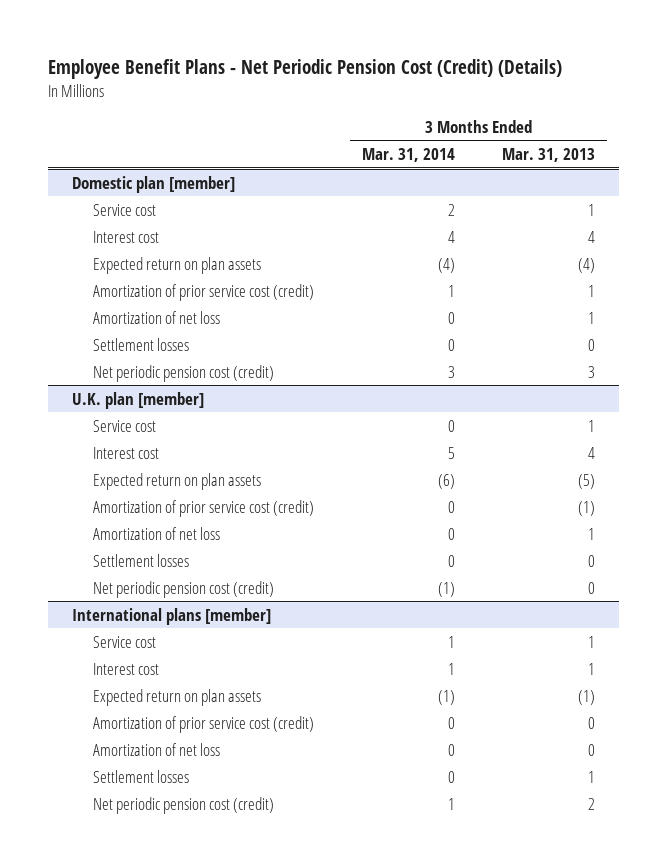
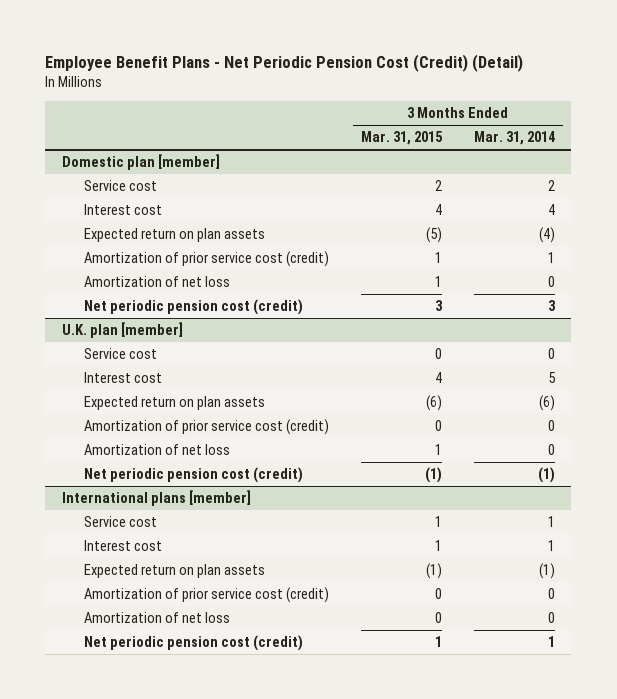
- Employee Benefit Plans - Net Periodic Pension Cost (Credit) (Details)
+ Employee Benefit Plans - Net Periodic Pension Cost (Credit) (Detail)
- | 3 Months Ended Mar. 31, 2014 | 3 Months Ended Mar. 31, 2013
+ | 3 Months Ended Mar. 31, 2015 | 3 Months Ended Mar. 31, 2014
@ Domestic plan [member]
- Settlement losses | 0 | 0
@ U.K. plan [member]
- Settlement losses | 0 | 0
@ International plans [member]
- Settlement losses | 0 | 1

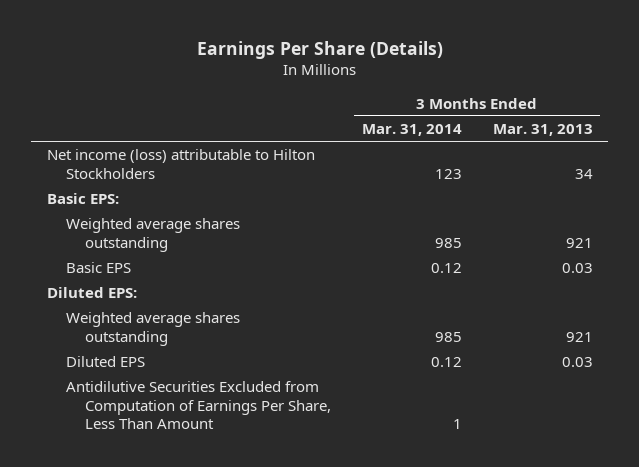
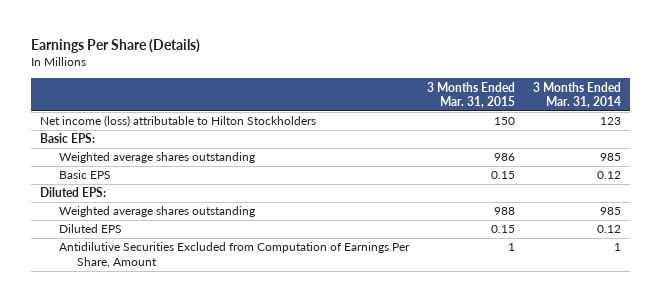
- | 3 Months Ended Mar. 31, 2014 | 3 Months Ended Mar. 31, 2013
+ | 3 Months Ended Mar. 31, 2015 | 3 Months Ended Mar. 31, 2014
- Antidilutive Securities Excluded from Computation of Earnings Per Share, Less Than Amount | 1 |
+ Antidilutive Securities Excluded from Computation of Earnings Per Share, Amount | 1 | 1

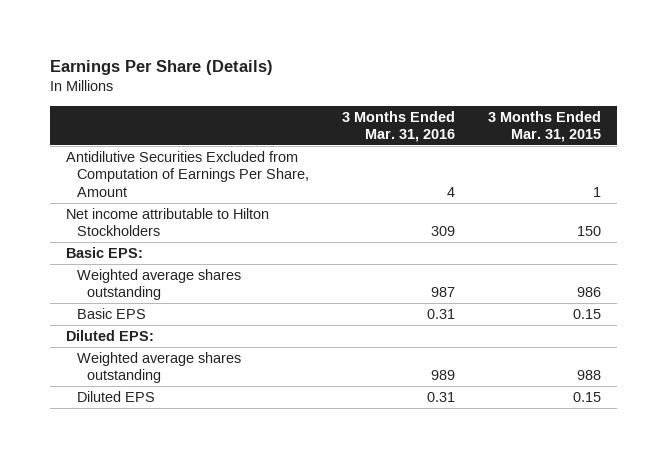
- | 3 Months Ended Mar. 31, 2015 | 3 Months Ended Mar. 31, 2014
+ | 3 Months Ended Mar. 31, 2016 | 3 Months Ended Mar. 31, 2015
- Net income (loss) attributable to Hilton Stockholders | 150 | 123
moved up: Antidilutive Securities Excluded from Computation of Earnings Per Share, Amount | 4 | 1
+ Net income attributable to Hilton Stockholders | 309 | 150

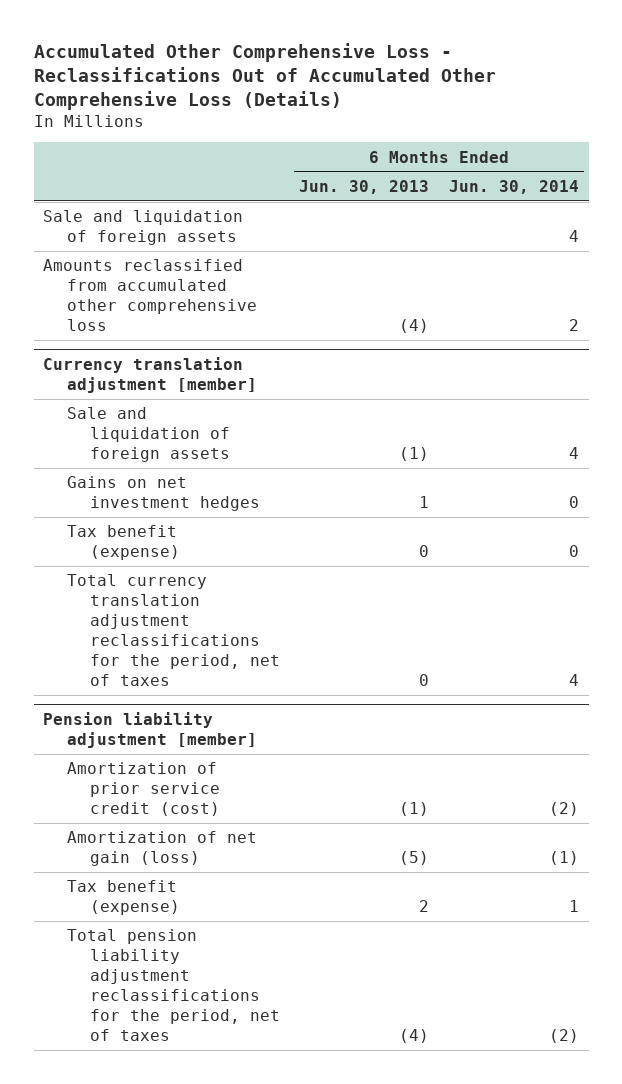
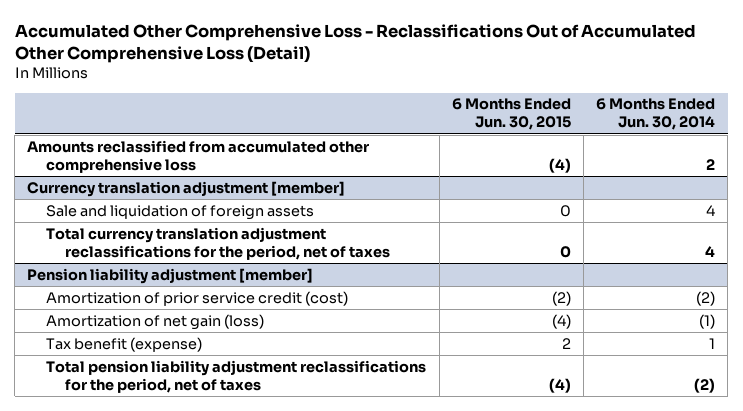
- Accumulated Other Comprehensive Loss - Reclassifications Out of Accumulated Other Comprehensive Loss (Details)
+ Accumulated Other Comprehensive Loss - Reclassifications Out of Accumulated Other Comprehensive Loss (Detail)
- | 6 Months Ended Jun. 30, 2013 | 6 Months Ended Jun. 30, 2014
+ | 6 Months Ended Jun. 30, 2015 | 6 Months Ended Jun. 30, 2014
- Sale and liquidation of foreign assets | | 4
@ Currency translation adjustment [member]
- Gains on net investment hedges | 1 | 0
- Tax benefit (expense) | 0 | 0

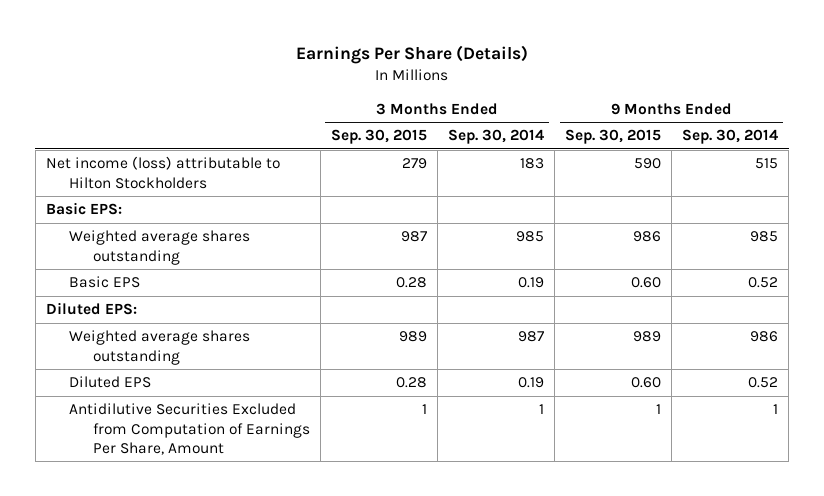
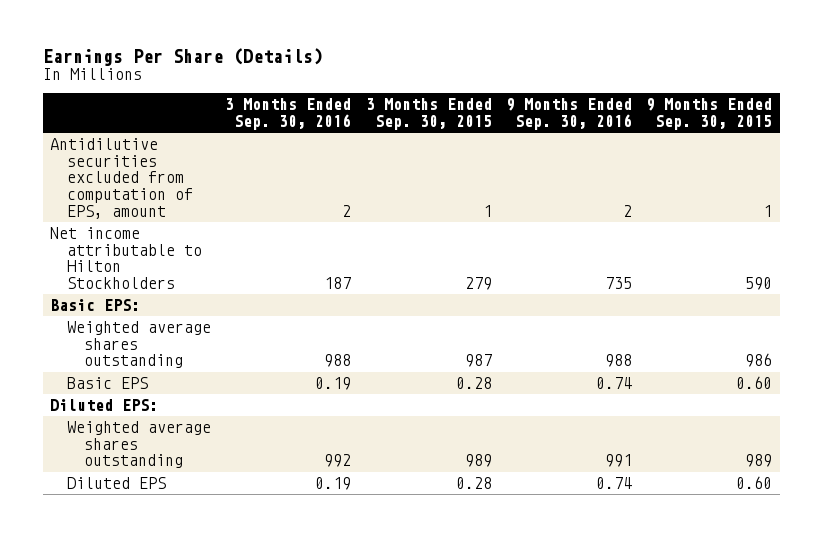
- | 3 Months Ended Sep. 30, 2015 | 3 Months Ended Sep. 30, 2014 | 9 Months Ended Sep. 30, 2015 | 9 Months Ended Sep. 30, 2014
+ | 3 Months Ended Sep. 30, 2016 | 3 Months Ended Sep. 30, 2015 | 9 Months Ended Sep. 30, 2016 | 9 Months Ended Sep. 30, 2015
- Net income (loss) attributable to Hilton Stockholders | 279 | 183 | 590 | 515
+ Antidilutive securities excluded from computation of EPS, amount | 2 | 1 | 2 | 1
+ Net income attributable to Hilton Stockholders | 187 | 279 | 735 | 590
- Antidilutive Securities Excluded from Computation of Earnings Per Share, Amount | 1 | 1 | 1 | 1

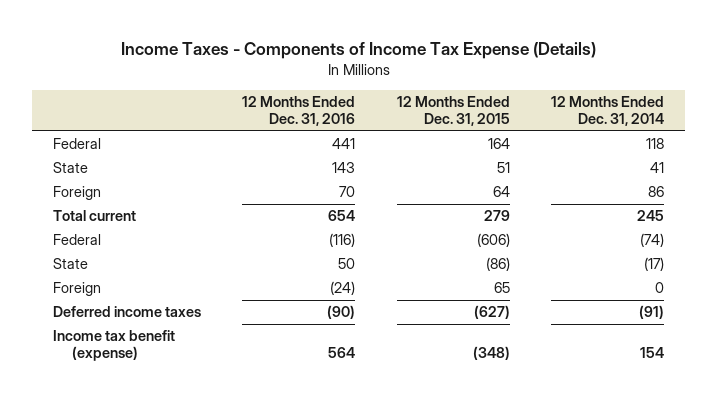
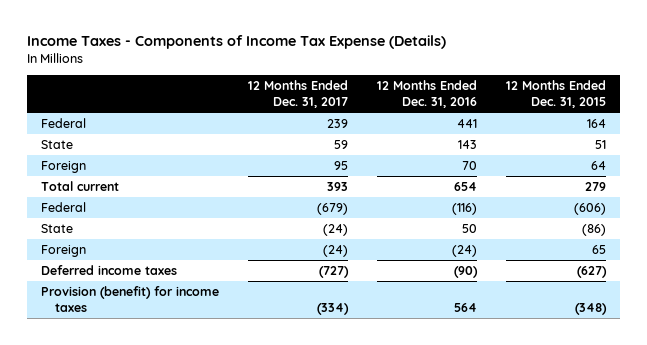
- | 12 Months Ended Dec. 31, 2016 | 12 Months Ended Dec. 31, 2015 | 12 Months Ended Dec. 31, 2014
+ | 12 Months Ended Dec. 31, 2017 | 12 Months Ended Dec. 31, 2016 | 12 Months Ended Dec. 31, 2015
- Income tax benefit (expense) | 564 | (348) | 154
+ Provision (benefit) for income taxes | (334) | 564 | (348)

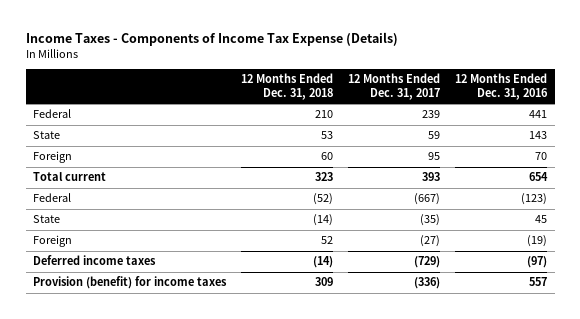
- | 12 Months Ended Dec. 31, 2017 | 12 Months Ended Dec. 31, 2016 | 12 Months Ended Dec. 31, 2015
+ | 12 Months Ended Dec. 31, 2018 | 12 Months Ended Dec. 31, 2017 | 12 Months Ended Dec. 31, 2016
- Federal | (679) | (116) | (606)
- State | (24) | 50 | (86)
- Foreign | (24) | (24) | 65
- Deferred income taxes | (727) | (90) | (627)
- Provision (benefit) for income taxes | (334) | 564 | (348)
+ Federal | (52) | (667) | (123)
+ State | (14) | (35) | 45
+ Foreign | 52 | (27) | (19)
+ Deferred income taxes | (14) | (729) | (97)
+ Provision (benefit) for income taxes | 309 | (336) | 557

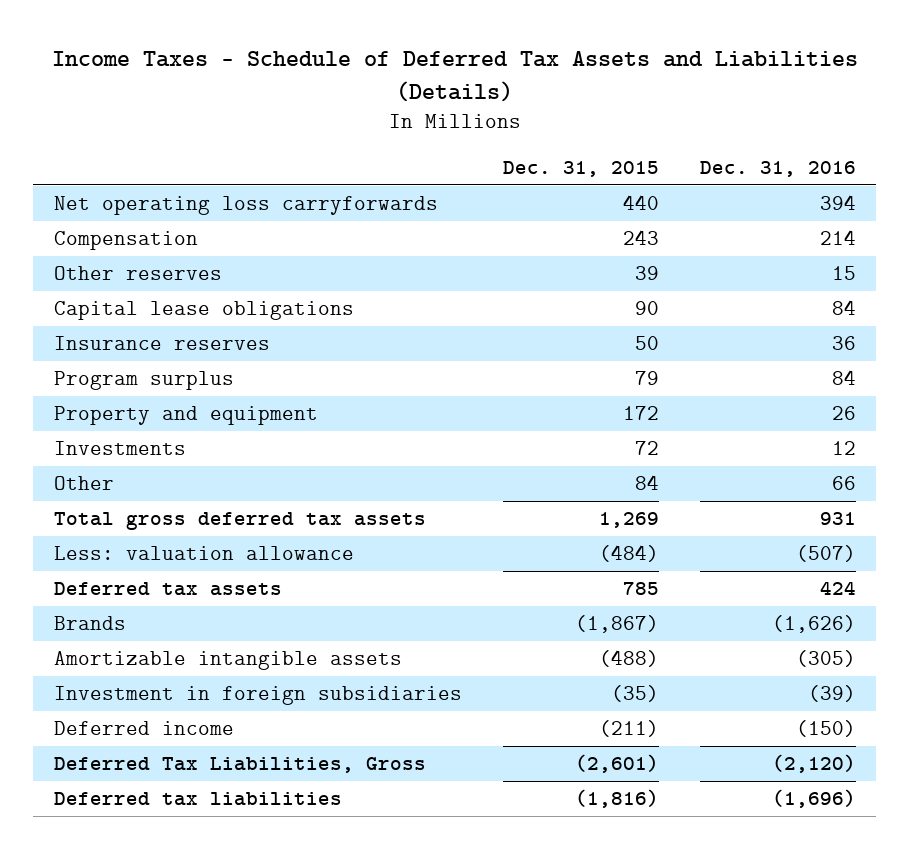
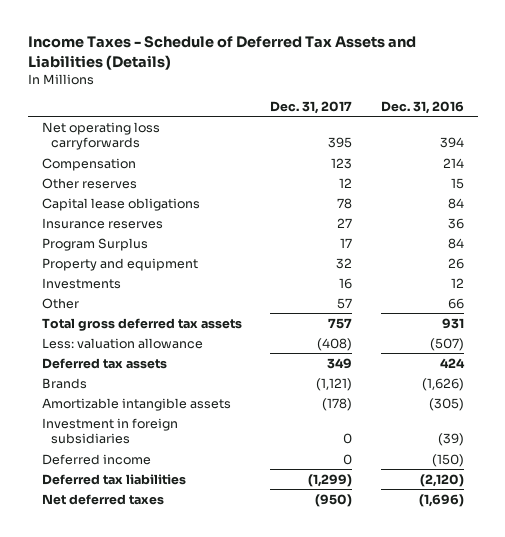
- | Dec. 31, 2015 | Dec. 31, 2016
+ | Dec. 31, 2017 | Dec. 31, 2016
- Program surplus | 79 | 84
+ Program Surplus | 17 | 84
- Deferred Tax Liabilities, Gross | (2,601) | (2,120)
- Deferred tax liabilities | (1,816) | (1,696)
+ Deferred tax liabilities | (1,299) | (2,120)
+ Net deferred taxes | (950) | (1,696)

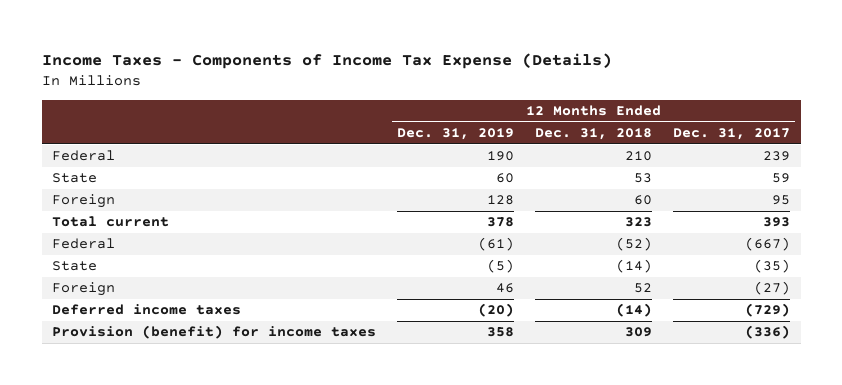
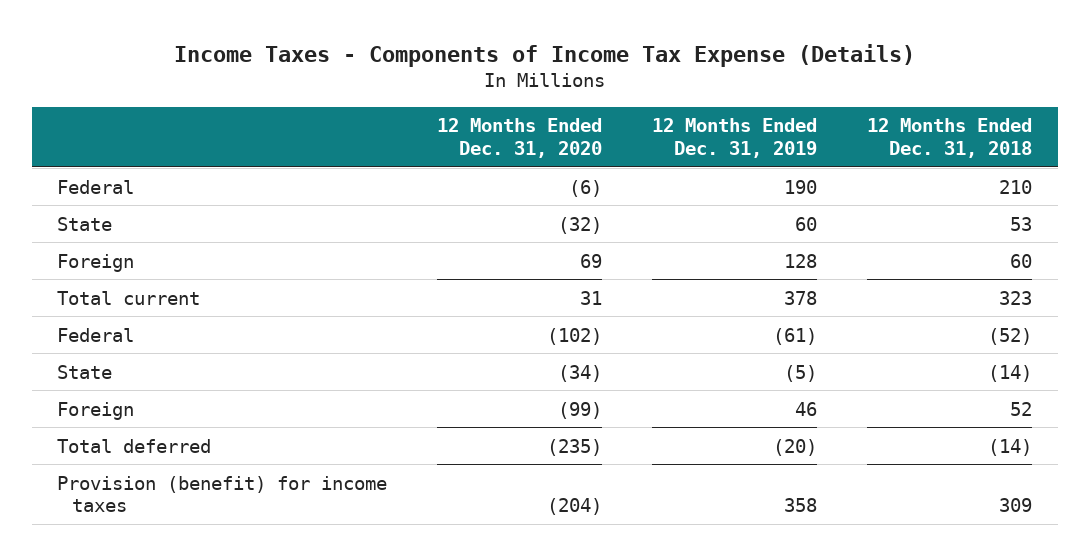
- | 12 Months Ended Dec. 31, 2019 | 12 Months Ended Dec. 31, 2018 | 12 Months Ended Dec. 31, 2017
+ | 12 Months Ended Dec. 31, 2020 | 12 Months Ended Dec. 31, 2019 | 12 Months Ended Dec. 31, 2018
- Deferred income taxes | (20) | (14) | (729)
+ Total deferred | (235) | (20) | (14)

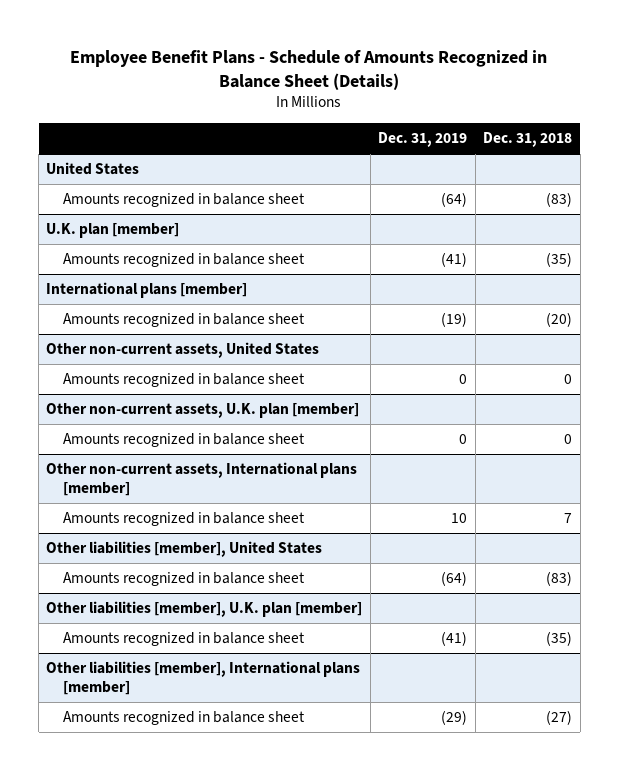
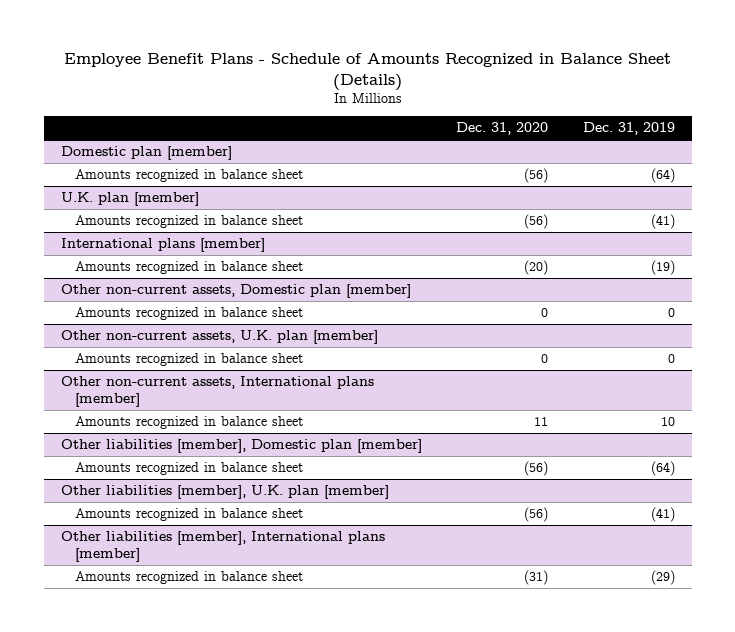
- | Dec. 31, 2019 | Dec. 31, 2018
+ | Dec. 31, 2020 | Dec. 31, 2019
- United States
+ Domestic plan [member]
- Other non-current assets, United States
+ Other non-current assets, Domestic plan [member]
- Other liabilities [member], United States
+ Other liabilities [member], Domestic plan [member]

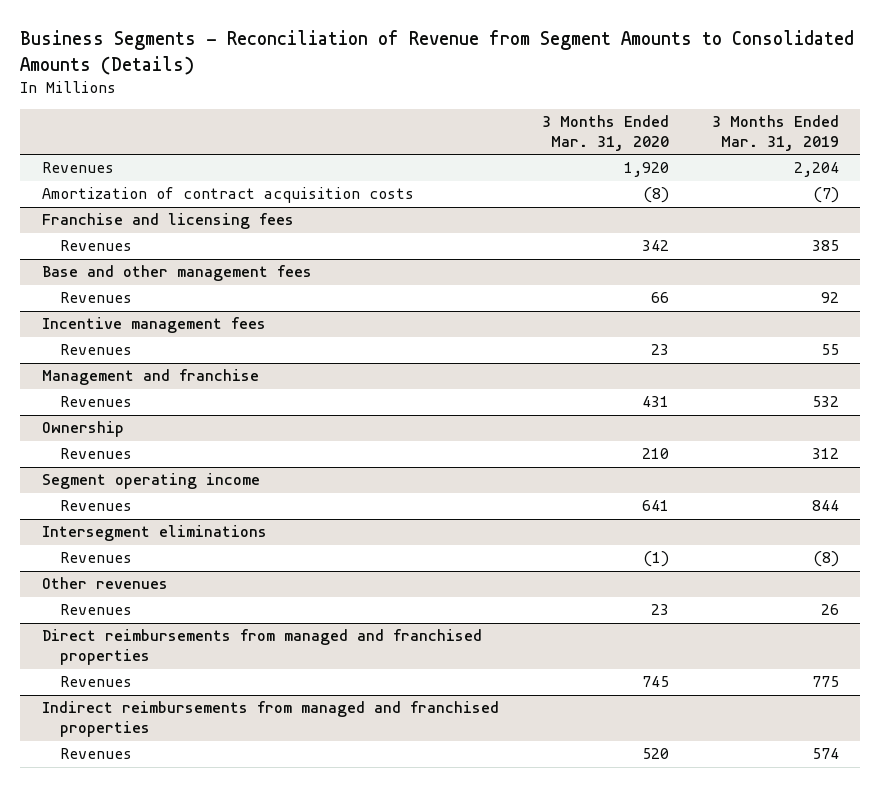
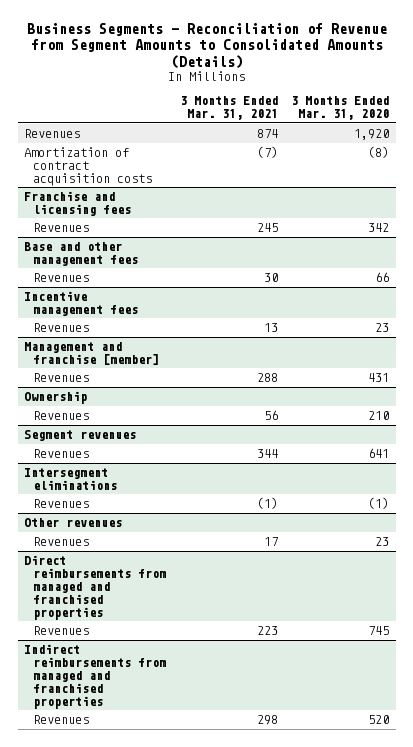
- | 3 Months Ended Mar. 31, 2020 | 3 Months Ended Mar. 31, 2019
+ | 3 Months Ended Mar. 31, 2021 | 3 Months Ended Mar. 31, 2020
- Management and franchise
+ Management and franchise [member]
- Segment operating income
+ Segment revenues

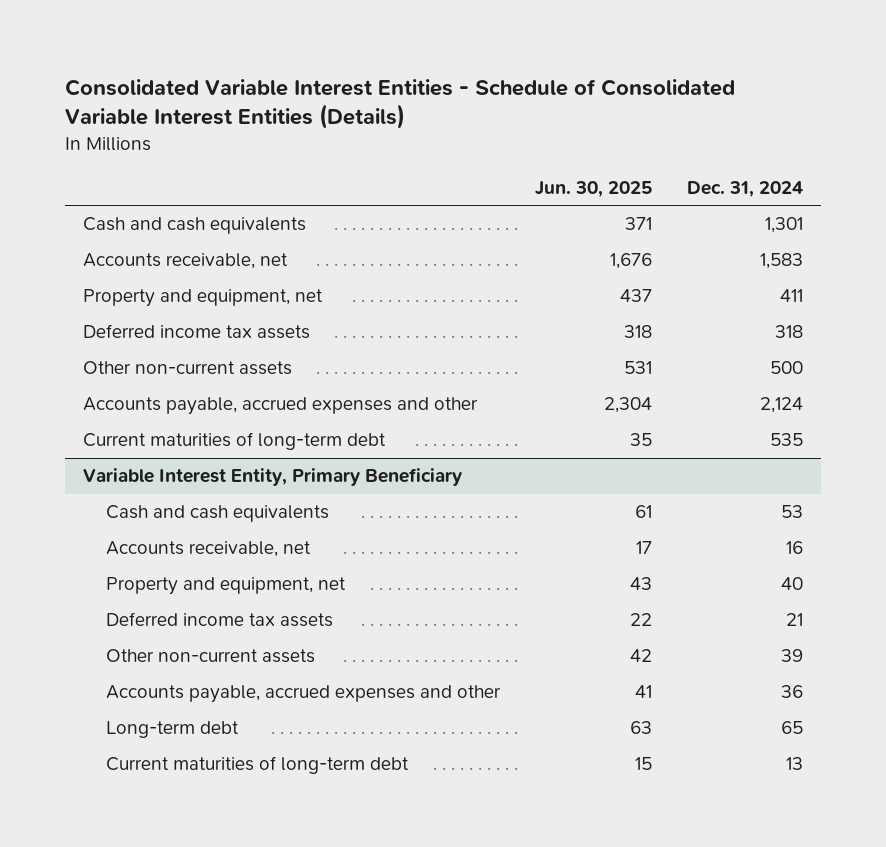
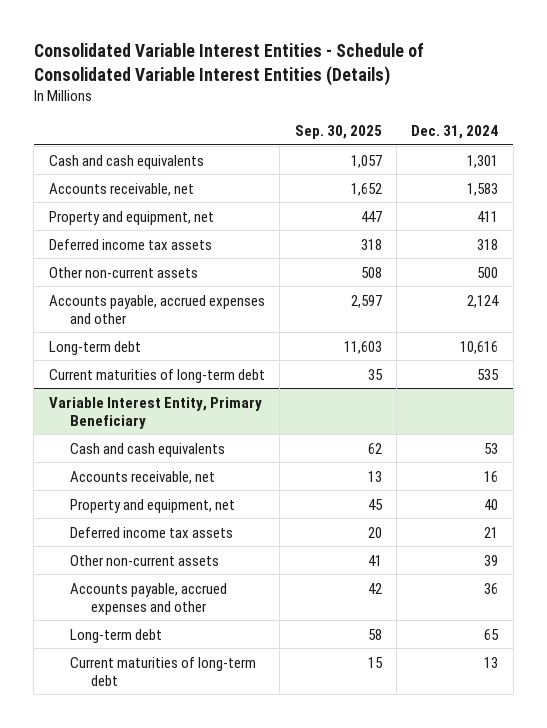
- | Jun. 30, 2025 | Dec. 31, 2024
+ | Sep. 30, 2025 | Dec. 31, 2024
+ Long-term debt | 11,603 | 10,616

